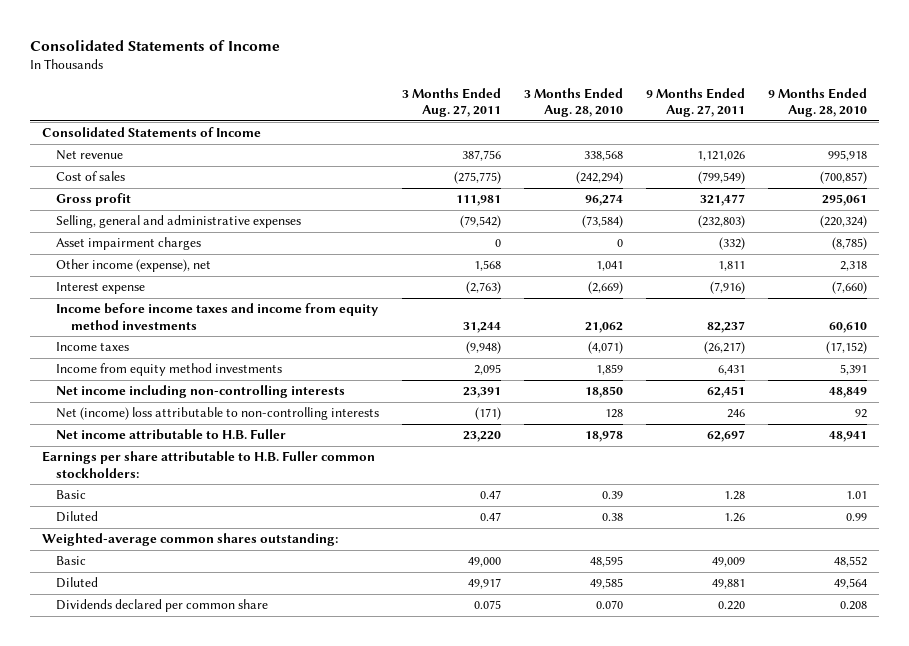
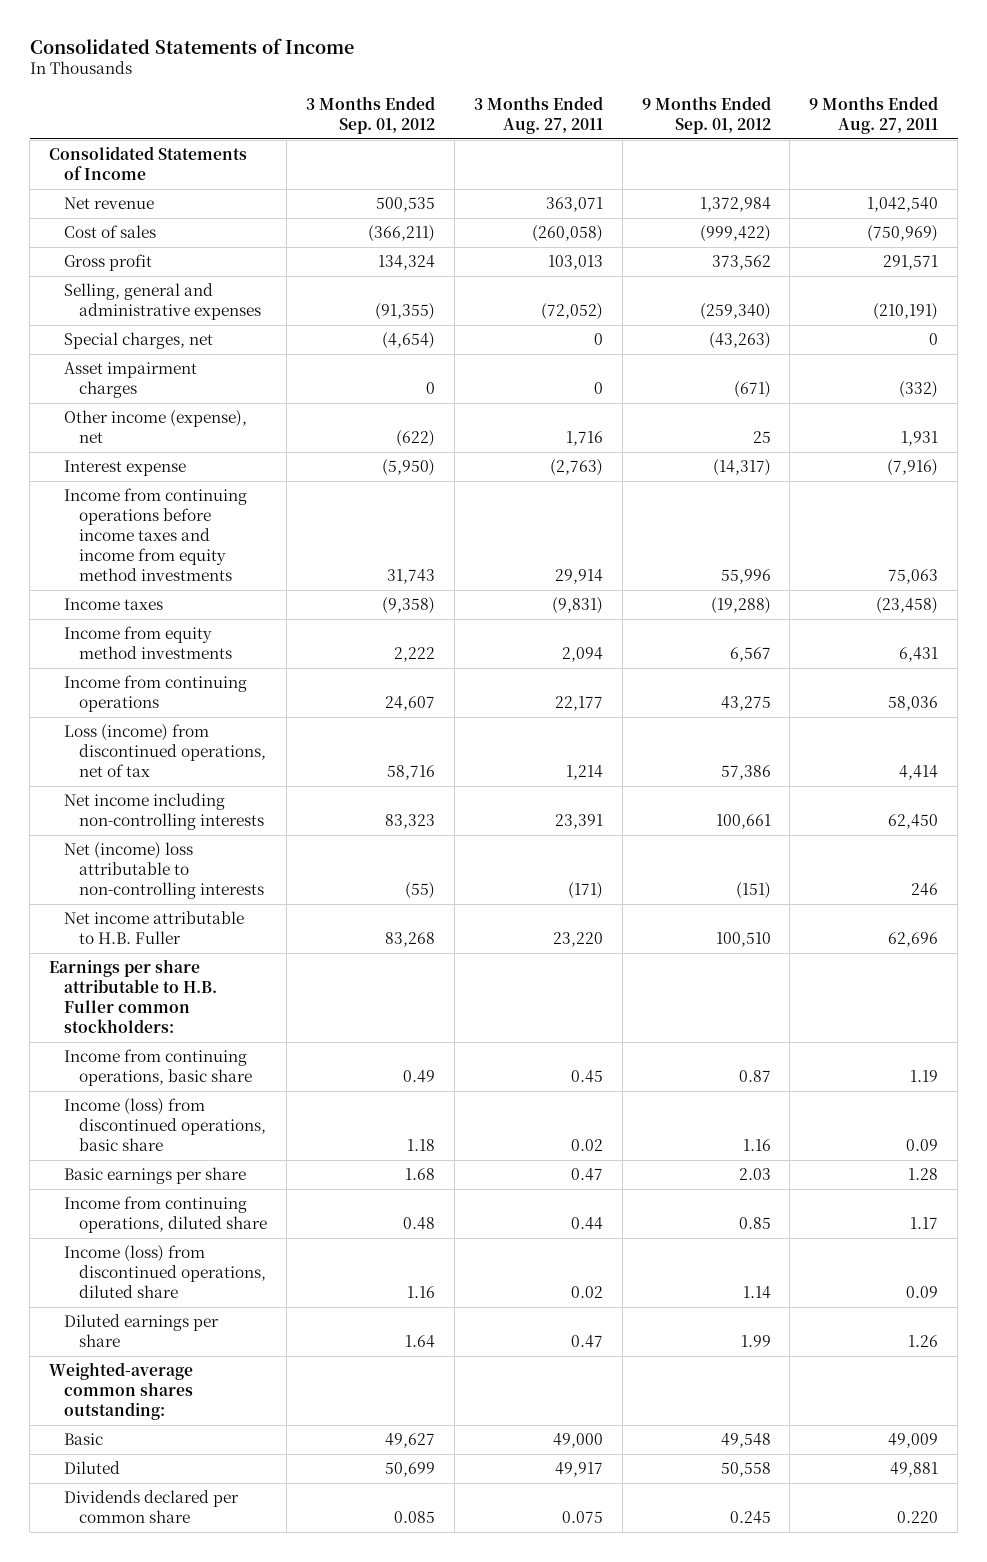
- | 3 Months Ended Aug. 27, 2011 | 3 Months Ended Aug. 28, 2010 | 9 Months Ended Aug. 27, 2011 | 9 Months Ended Aug. 28, 2010
+ | 3 Months Ended Sep. 01, 2012 | 3 Months Ended Aug. 27, 2011 | 9 Months Ended Sep. 01, 2012 | 9 Months Ended Aug. 27, 2011
- Net revenue | 387,756 | 338,568 | 1,121,026 | 995,918
- Cost of sales | (275,775) | (242,294) | (799,549) | (700,857)
- Gross profit | 111,981 | 96,274 | 321,477 | 295,061
- Selling, general and administrative expenses | (79,542) | (73,584) | (232,803) | (220,324)
+ Net revenue | 500,535 | 363,071 | 1,372,984 | 1,042,540
+ Cost of sales | (366,211) | (260,058) | (999,422) | (750,969)
+ Gross profit | 134,324 | 103,013 | 373,562 | 291,571
+ Selling, general and administrative expenses | (91,355) | (72,052) | (259,340) | (210,191)
+ Special charges, net | (4,654) | 0 | (43,263) | 0
- Other income (expense), net | 1,568 | 1,041 | 1,811 | 2,318
+ Other income (expense), net | (622) | 1,716 | 25 | 1,931
- Income before income taxes and income from equity method investments | 31,244 | 21,062 | 82,237 | 60,610
- Income taxes | (9,948) | (4,071) | (26,217) | (17,152)
- Income from equity method investments | 2,095 | 1,859 | 6,431 | 5,391
- Net income including non-controlling interests | 23,391 | 18,850 | 62,451 | 48,849
+ Income from continuing operations before income taxes and income from equity method investments | 31,743 | 29,914 | 55,996 | 75,063
+ Income taxes | (9,358) | (9,831) | (19,288) | (23,458)
+ Income from equity method investments | 2,222 | 2,094 | 6,567 | 6,431
+ Income from continuing operations | 24,607 | 22,177 | 43,275 | 58,036
+ Loss (income) from discontinued operations, net of tax | 58,716 | 1,214 | 57,386 | 4,414
+ Net income including non-controlling interests | 83,323 | 23,391 | 100,661 | 62,450
- Net income attributable to H.B. Fuller | 23,220 | 18,978 | 62,697 | 48,941
+ Net income attributable to H.B. Fuller | 83,268 | 23,220 | 100,510 | 62,696
- Basic | 0.47 | 0.39 | 1.28 | 1.01
- Diluted | 0.47 | 0.38 | 1.26 | 0.99
+ Income from continuing operations, basic share | 0.49 | 0.45 | 0.87 | 1.19
+ Income (loss) from discontinued operations, basic share | 1.18 | 0.02 | 1.16 | 0.09
+ Basic earnings per share | 1.68 | 0.47 | 2.03 | 1.28
+ Income from continuing operations, diluted share | 0.48 | 0.44 | 0.85 | 1.17
+ Income (loss) from discontinued operations, diluted share | 1.16 | 0.02 | 1.14 | 0.09
+ Diluted earnings per share | 1.64 | 0.47 | 1.99 | 1.26

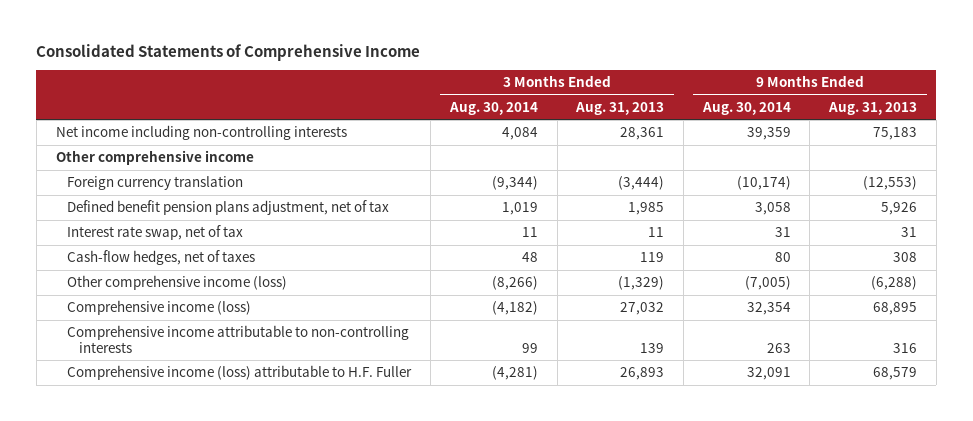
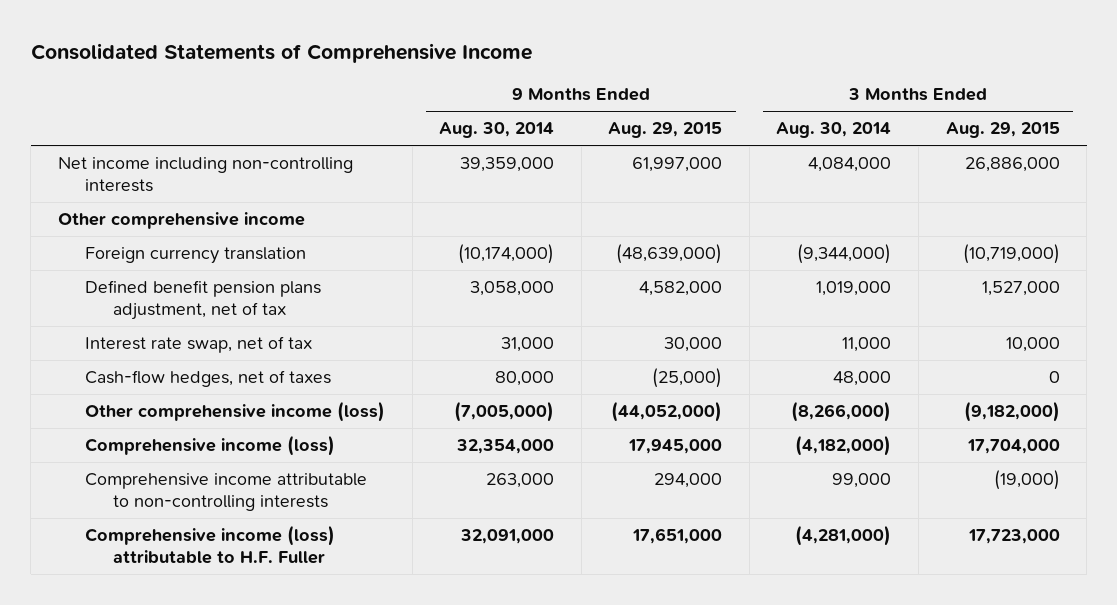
- | 3 Months Ended Aug. 30, 2014 | 3 Months Ended Aug. 31, 2013 | 9 Months Ended Aug. 30, 2014 | 9 Months Ended Aug. 31, 2013
+ | 9 Months Ended Aug. 30, 2014 | 9 Months Ended Aug. 29, 2015 | 3 Months Ended Aug. 30, 2014 | 3 Months Ended Aug. 29, 2015
- Net income including non-controlling interests | 4,084 | 28,361 | 39,359 | 75,183
+ Net income including non-controlling interests | 39,359,000 | 61,997,000 | 4,084,000 | 26,886,000
- Foreign currency translation | (9,344) | (3,444) | (10,174) | (12,553)
- Defined benefit pension plans adjustment, net of tax | 1,019 | 1,985 | 3,058 | 5,926
- Interest rate swap, net of tax | 11 | 11 | 31 | 31
- Cash-flow hedges, net of taxes | 48 | 119 | 80 | 308
- Other comprehensive income (loss) | (8,266) | (1,329) | (7,005) | (6,288)
- Comprehensive income (loss) | (4,182) | 27,032 | 32,354 | 68,895
- Comprehensive income attributable to non-controlling interests | 99 | 139 | 263 | 316
- Comprehensive income (loss) attributable to H.F. Fuller | (4,281) | 26,893 | 32,091 | 68,579
+ Foreign currency translation | (10,174,000) | (48,639,000) | (9,344,000) | (10,719,000)
+ Defined benefit pension plans adjustment, net of tax | 3,058,000 | 4,582,000 | 1,019,000 | 1,527,000
+ Interest rate swap, net of tax | 31,000 | 30,000 | 11,000 | 10,000
+ Cash-flow hedges, net of taxes | 80,000 | (25,000) | 48,000 | 0
+ Other comprehensive income (loss) | (7,005,000) | (44,052,000) | (8,266,000) | (9,182,000)
+ Comprehensive income (loss) | 32,354,000 | 17,945,000 | (4,182,000) | 17,704,000
+ Comprehensive income attributable to non-controlling interests | 263,000 | 294,000 | 99,000 | (19,000)
+ Comprehensive income (loss) attributable to H.F. Fuller | 32,091,000 | 17,651,000 | (4,281,000) | 17,723,000

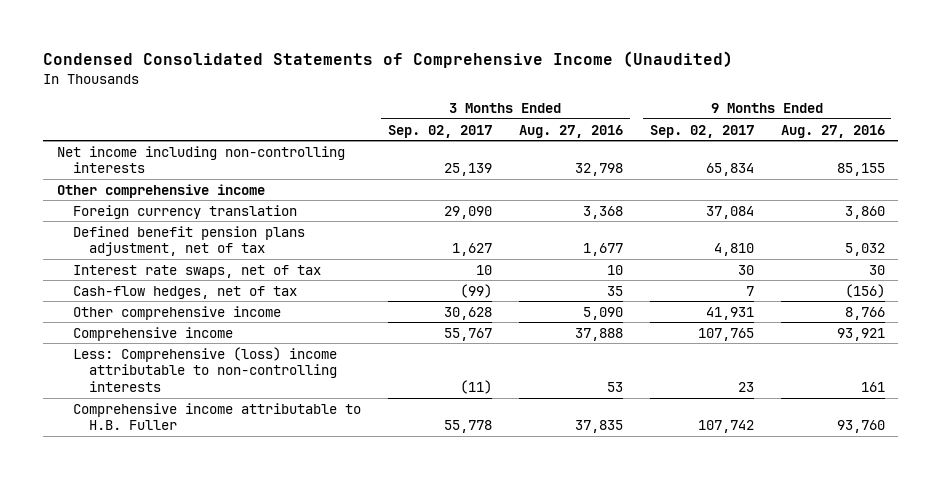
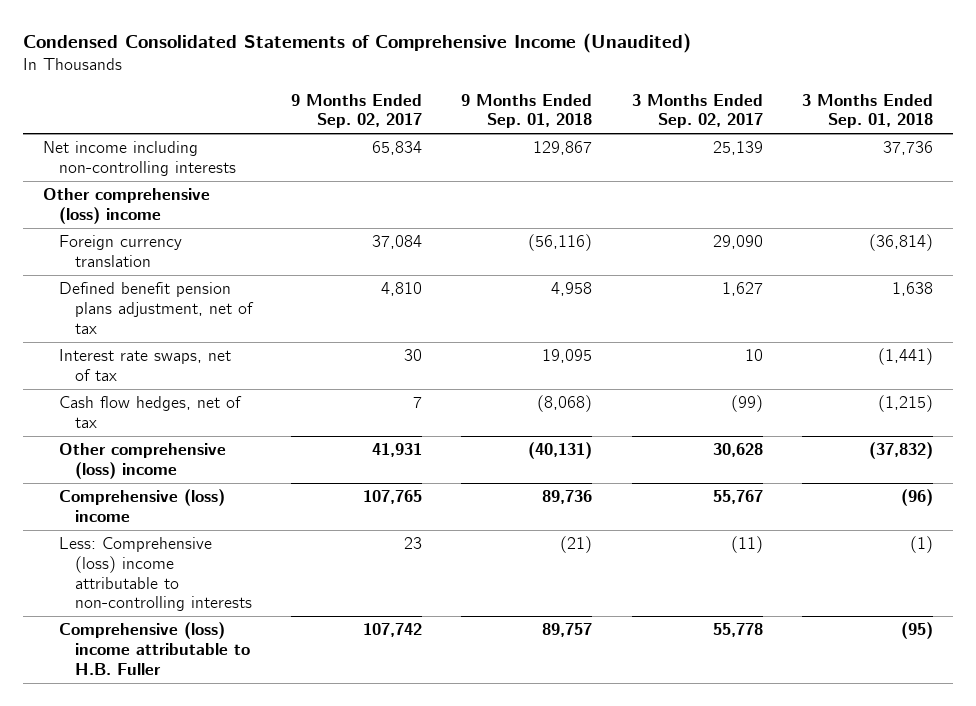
- | 3 Months Ended Sep. 02, 2017 | 3 Months Ended Aug. 27, 2016 | 9 Months Ended Sep. 02, 2017 | 9 Months Ended Aug. 27, 2016
+ | 9 Months Ended Sep. 02, 2017 | 9 Months Ended Sep. 01, 2018 | 3 Months Ended Sep. 02, 2017 | 3 Months Ended Sep. 01, 2018
- Other comprehensive income
+ Other comprehensive (loss) income
- Cash-flow hedges, net of tax | (99) | 35 | 7 | (156)
- Other comprehensive income | 30,628 | 5,090 | 41,931 | 8,766
- Comprehensive income | 55,767 | 37,888 | 107,765 | 93,921
+ Cash flow hedges, net of tax | 7 | (8,068) | (99) | (1,215)
+ Other comprehensive (loss) income | 41,931 | (40,131) | 30,628 | (37,832)
+ Comprehensive (loss) income | 107,765 | 89,736 | 55,767 | (96)
- Comprehensive income attributable to H.B. Fuller | 55,778 | 37,835 | 107,742 | 93,760
+ Comprehensive (loss) income attributable to H.B. Fuller | 107,742 | 89,757 | 55,778 | (95)

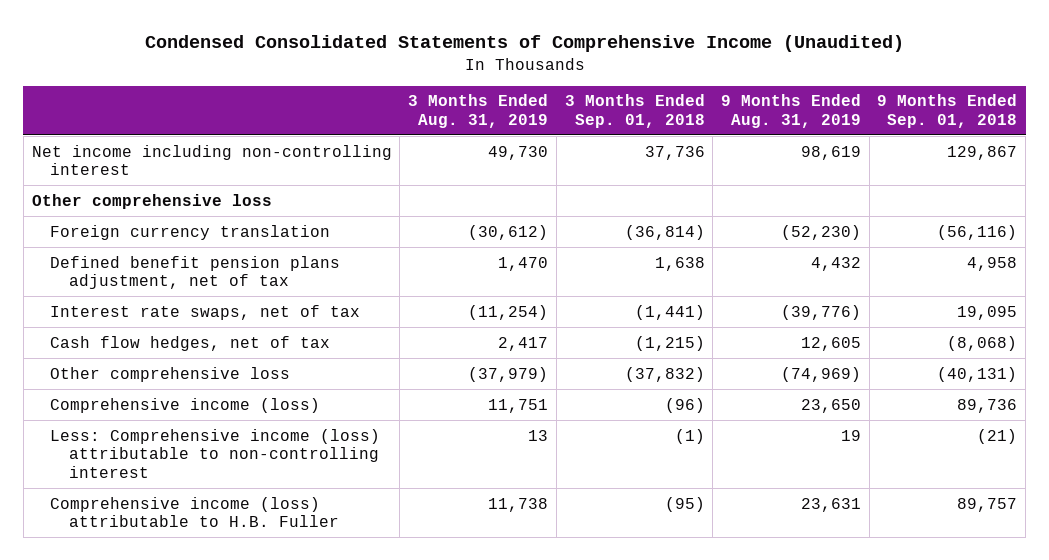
- | 9 Months Ended Sep. 02, 2017 | 9 Months Ended Sep. 01, 2018 | 3 Months Ended Sep. 02, 2017 | 3 Months Ended Sep. 01, 2018
+ | 3 Months Ended Aug. 31, 2019 | 3 Months Ended Sep. 01, 2018 | 9 Months Ended Aug. 31, 2019 | 9 Months Ended Sep. 01, 2018
- Net income including non-controlling interests | 65,834 | 129,867 | 25,139 | 37,736
- Other comprehensive (loss) income
+ Net income including non-controlling interest | 49,730 | 37,736 | 98,619 | 129,867
+ Other comprehensive loss
- Other comprehensive (loss) income | 41,931 | (40,131) | 30,628 | (37,832)
- Comprehensive (loss) income | 107,765 | 89,736 | 55,767 | (96)
- Less: Comprehensive (loss) income attributable to non-controlling interests | 23 | (21) | (11) | (1)
- Comprehensive (loss) income attributable to H.B. Fuller | 107,742 | 89,757 | 55,778 | (95)
+ Other comprehensive loss | (37,979) | (37,832) | (74,969) | (40,131)
+ Comprehensive income (loss) | 11,751 | (96) | 23,650 | 89,736
+ Less: Comprehensive income (loss) attributable to non-controlling interest | 13 | (1) | 19 | (21)
+ Comprehensive income (loss) attributable to H.B. Fuller | 11,738 | (95) | 23,631 | 89,757

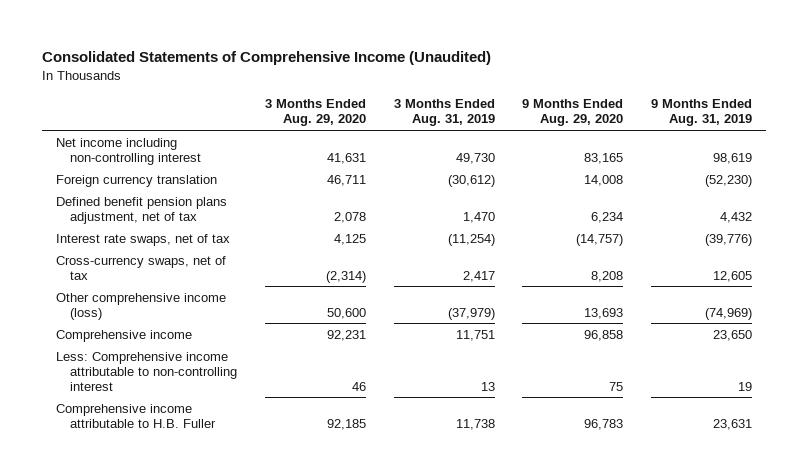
- Condensed Consolidated Statements of Comprehensive Income (Unaudited)
+ Consolidated Statements of Comprehensive Income (Unaudited)
- | 3 Months Ended Aug. 31, 2019 | 3 Months Ended Sep. 01, 2018 | 9 Months Ended Aug. 31, 2019 | 9 Months Ended Sep. 01, 2018
+ | 3 Months Ended Aug. 29, 2020 | 3 Months Ended Aug. 31, 2019 | 9 Months Ended Aug. 29, 2020 | 9 Months Ended Aug. 31, 2019
- Other comprehensive loss
- Cash flow hedges, net of tax | 2,417 | (1,215) | 12,605 | (8,068)
- Other comprehensive loss | (37,979) | (37,832) | (74,969) | (40,131)
- Comprehensive income (loss) | 11,751 | (96) | 23,650 | 89,736
- Less: Comprehensive income (loss) attributable to non-controlling interest | 13 | (1) | 19 | (21)
- Comprehensive income (loss) attributable to H.B. Fuller | 11,738 | (95) | 23,631 | 89,757
+ Cross-currency swaps, net of tax | (2,314) | 2,417 | 8,208 | 12,605
+ Other comprehensive income (loss) | 50,600 | (37,979) | 13,693 | (74,969)
+ Comprehensive income | 92,231 | 11,751 | 96,858 | 23,650
+ Less: Comprehensive income attributable to non-controlling interest | 46 | 13 | 75 | 19
+ Comprehensive income attributable to H.B. Fuller | 92,185 | 11,738 | 96,783 | 23,631

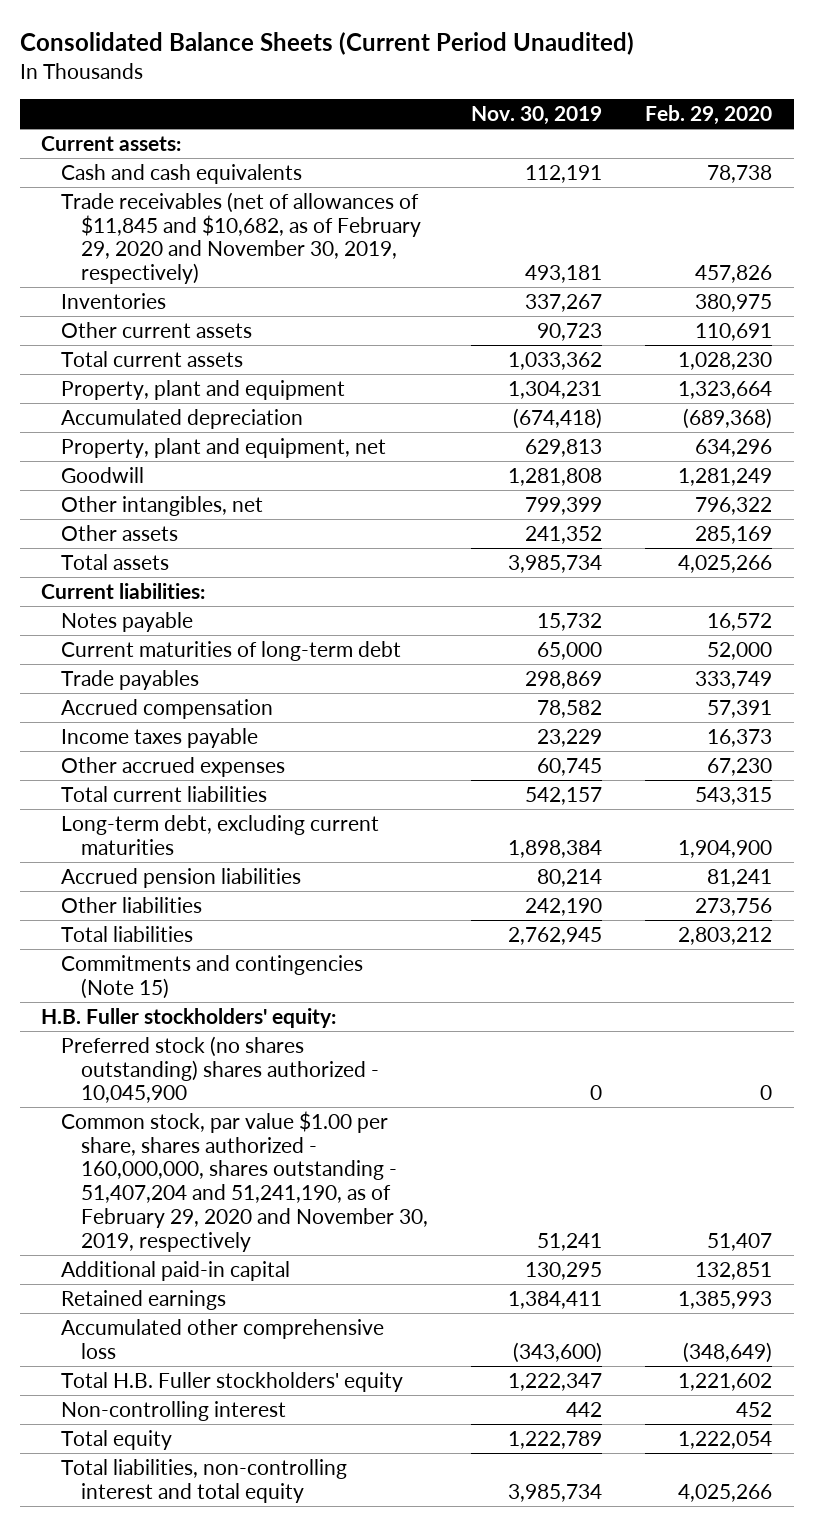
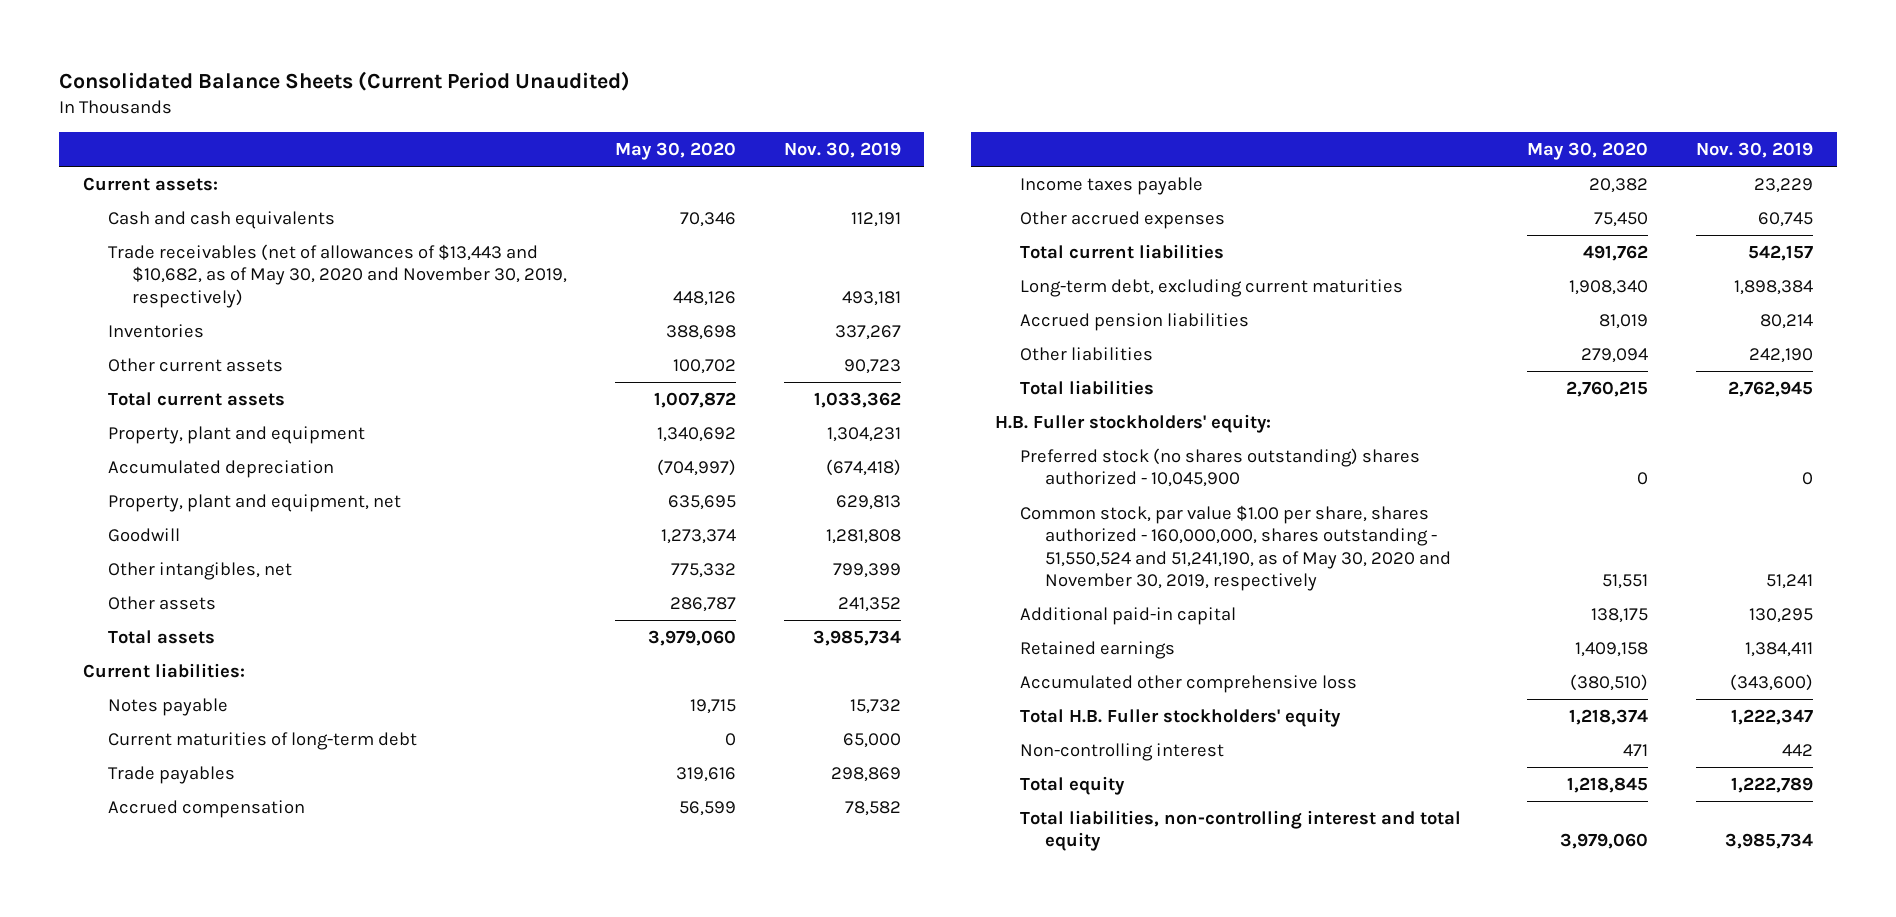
- | Nov. 30, 2019 | Feb. 29, 2020
+ | May 30, 2020 | Nov. 30, 2019
- Trade receivables (net of allowances of $11,845 and $10,682, as of February 29, 2020 and November 30, 2019, respectively) | 493,181 | 457,826
+ Trade receivables (net of allowances of $13,443 and $10,682, as of May 30, 2020 and November 30, 2019, respectively) | 448,126 | 493,181
- Commitments and contingencies (Note 15)
- Common stock, par value $1.00 per share, shares authorized - 160,000,000, shares outstanding - 51,407,204 and 51,241,190, as of February 29, 2020 and November 30, 2019, respectively | 51,241 | 51,407
+ Common stock, par value $1.00 per share, shares authorized - 160,000,000, shares outstanding - 51,550,524 and 51,241,190, as of May 30, 2020 and November 30, 2019, respectively | 51,551 | 51,241

